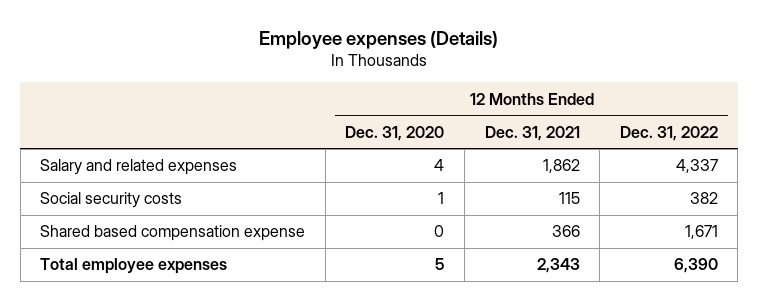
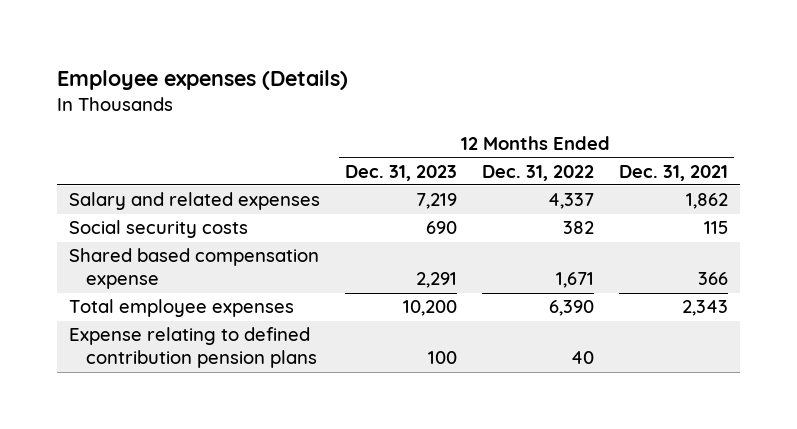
- | 12 Months Ended Dec. 31, 2020 | 12 Months Ended Dec. 31, 2021 | 12 Months Ended Dec. 31, 2022
+ | 12 Months Ended Dec. 31, 2023 | 12 Months Ended Dec. 31, 2022 | 12 Months Ended Dec. 31, 2021
+ Expense relating to defined contribution pension plans | 100 | 40 |

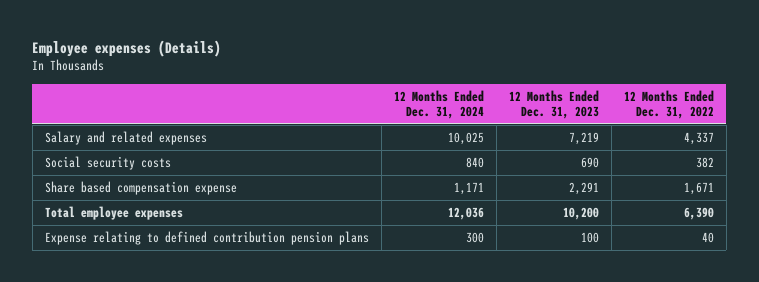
- | 12 Months Ended Dec. 31, 2023 | 12 Months Ended Dec. 31, 2022 | 12 Months Ended Dec. 31, 2021
+ | 12 Months Ended Dec. 31, 2024 | 12 Months Ended Dec. 31, 2023 | 12 Months Ended Dec. 31, 2022
- Shared based compensation expense | 2,291 | 1,671 | 366
+ Share based compensation expense | 1,171 | 2,291 | 1,671

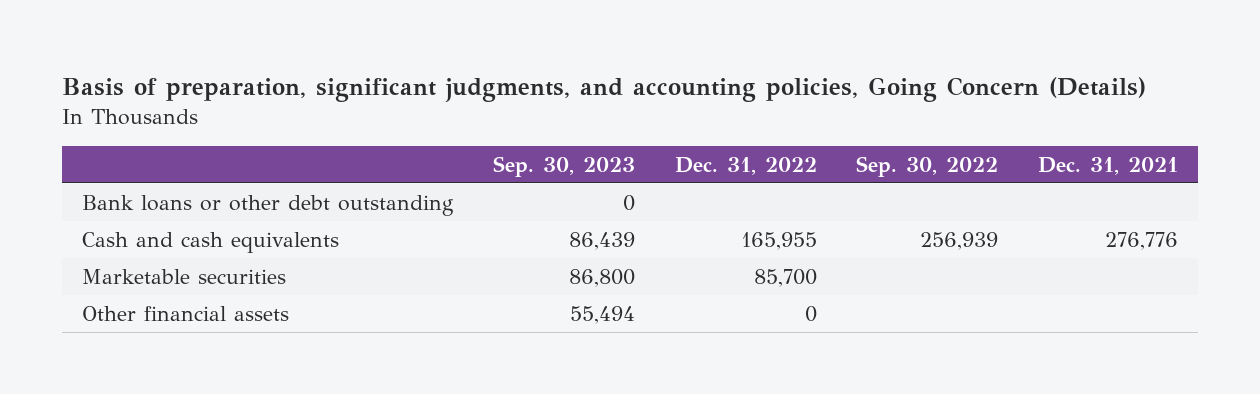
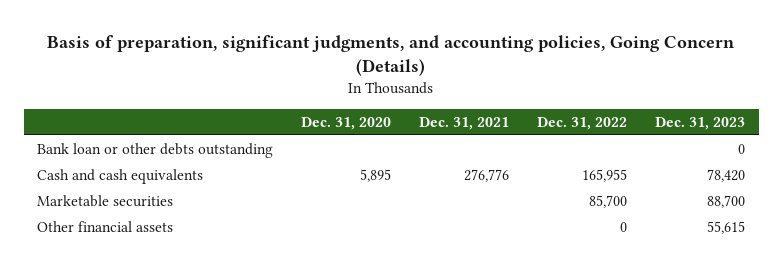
- | Sep. 30, 2023 | Dec. 31, 2022 | Sep. 30, 2022 | Dec. 31, 2021
+ | Dec. 31, 2020 | Dec. 31, 2021 | Dec. 31, 2022 | Dec. 31, 2023
- Bank loans or other debt outstanding | 0 | | |
+ Bank loan or other debts outstanding | | | | 0

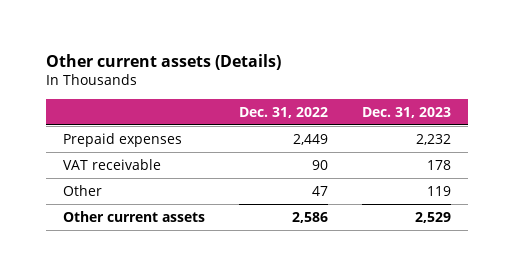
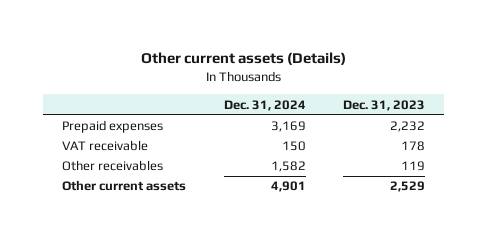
- | Dec. 31, 2022 | Dec. 31, 2023
+ | Dec. 31, 2024 | Dec. 31, 2023
- Other | 47 | 119
+ Other receivables | 1,582 | 119

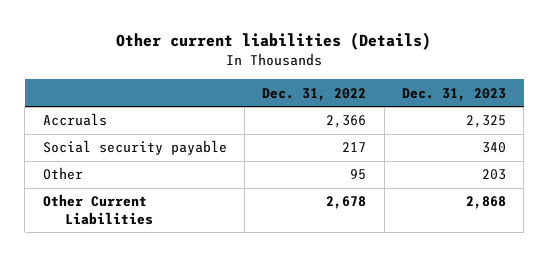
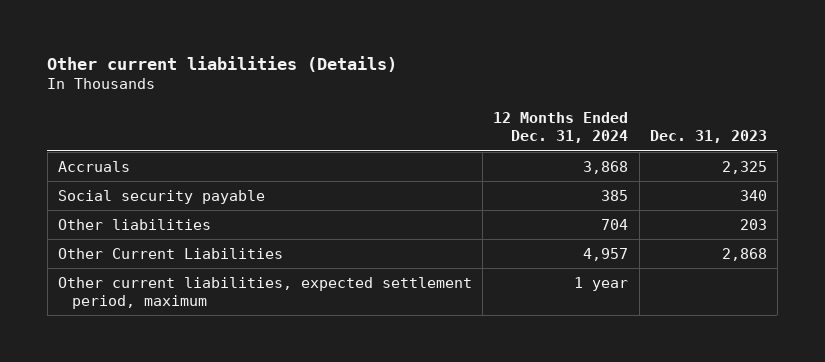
- | Dec. 31, 2022 | Dec. 31, 2023
+ | 12 Months Ended Dec. 31, 2024 | Dec. 31, 2023
- Other | 95 | 203
+ Other liabilities | 704 | 203
+ Other current liabilities, expected settlement period, maximum | 1 year |

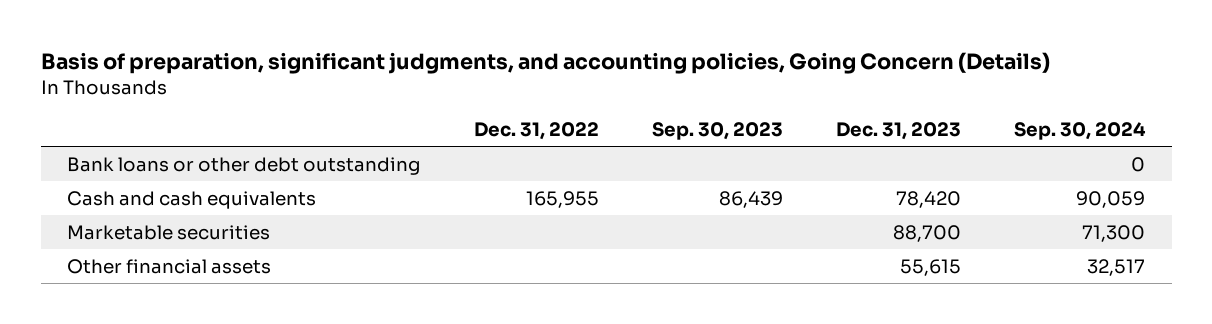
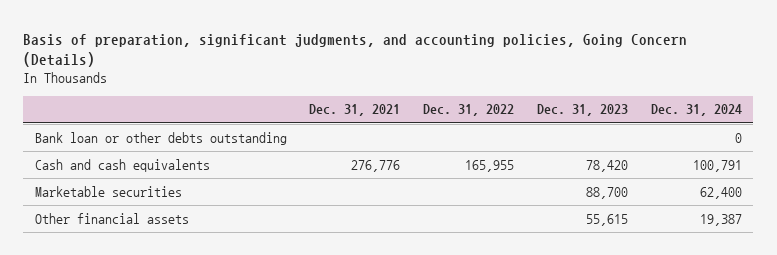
- | Dec. 31, 2022 | Sep. 30, 2023 | Dec. 31, 2023 | Sep. 30, 2024
+ | Dec. 31, 2021 | Dec. 31, 2022 | Dec. 31, 2023 | Dec. 31, 2024
- Bank loans or other debt outstanding | | | | 0
+ Bank loan or other debts outstanding | | | | 0

